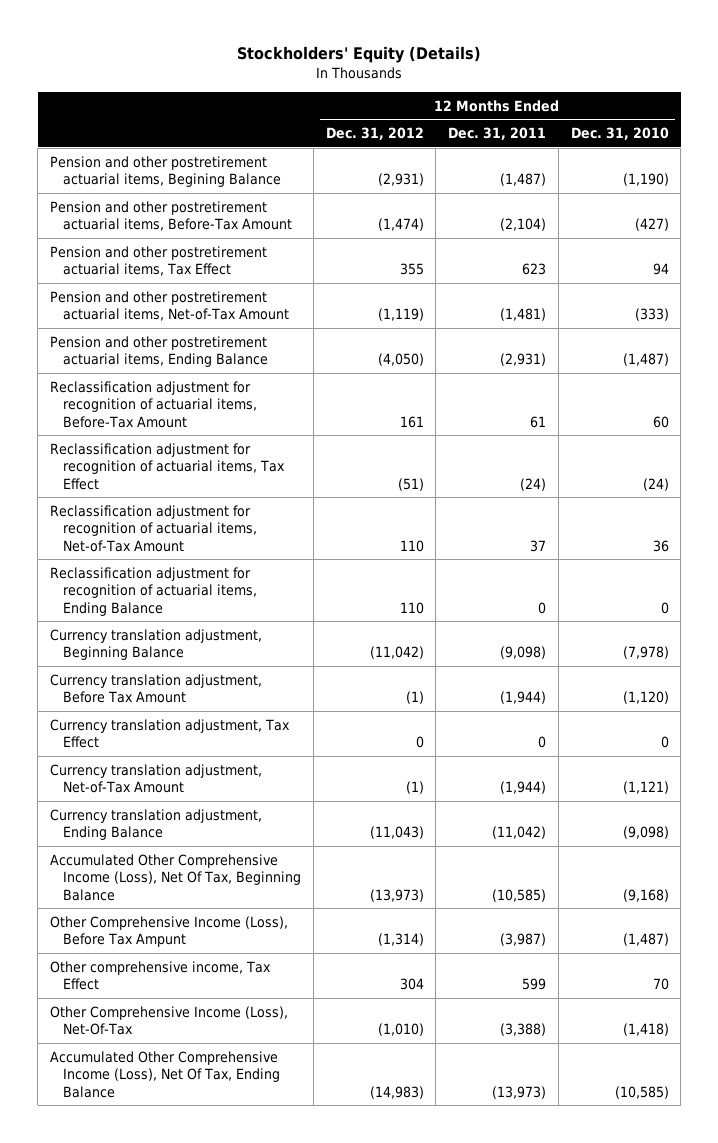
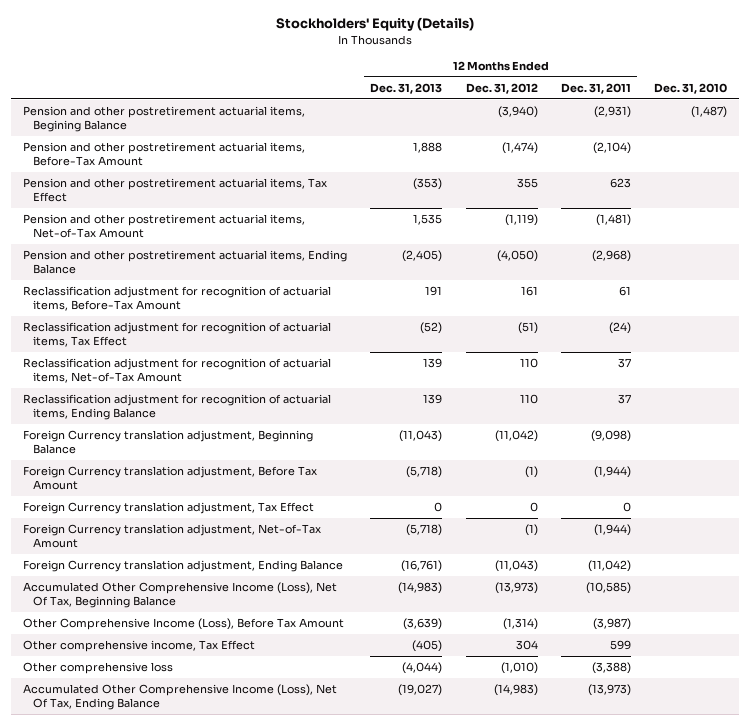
- | 12 Months Ended Dec. 31, 2012 | 12 Months Ended Dec. 31, 2011 | 12 Months Ended Dec. 31, 2010
+ | 12 Months Ended Dec. 31, 2013 | 12 Months Ended Dec. 31, 2012 | 12 Months Ended Dec. 31, 2011 | Dec. 31, 2010
- Pension and other postretirement actuarial items, Begining Balance | (2,931) | (1,487) | (1,190)
+ Pension and other postretirement actuarial items, Begining Balance | | (3,940) | (2,931) | (1,487)
- Pension and other postretirement actuarial items, Ending Balance | (4,050) | (2,931) | (1,487)
+ Pension and other postretirement actuarial items, Ending Balance | (2,405) | (4,050) | (2,968) |
- Reclassification adjustment for recognition of actuarial items, Ending Balance | 110 | 0 | 0
- Currency translation adjustment, Beginning Balance | (11,042) | (9,098) | (7,978)
- Currency translation adjustment, Before Tax Amount | (1) | (1,944) | (1,120)
- Currency translation adjustment, Tax Effect | 0 | 0 | 0
- Currency translation adjustment, Net-of-Tax Amount | (1) | (1,944) | (1,121)
- Currency translation adjustment, Ending Balance | (11,043) | (11,042) | (9,098)
+ Reclassification adjustment for recognition of actuarial items, Ending Balance | 139 | 110 | 37 |
+ Foreign Currency translation adjustment, Beginning Balance | (11,043) | (11,042) | (9,098) |
+ Foreign Currency translation adjustment, Before Tax Amount | (5,718) | (1) | (1,944) |
+ Foreign Currency translation adjustment, Tax Effect | 0 | 0 | 0 |
+ Foreign Currency translation adjustment, Net-of-Tax Amount | (5,718) | (1) | (1,944) |
+ Foreign Currency translation adjustment, Ending Balance | (16,761) | (11,043) | (11,042) |
- Other Comprehensive Income (Loss), Before Tax Ampunt | (1,314) | (3,987) | (1,487)
+ Other Comprehensive Income (Loss), Before Tax Amount | (3,639) | (1,314) | (3,987) |
- Other Comprehensive Income (Loss), Net-Of-Tax | (1,010) | (3,388) | (1,418)
+ Other comprehensive loss | (4,044) | (1,010) | (3,388) |

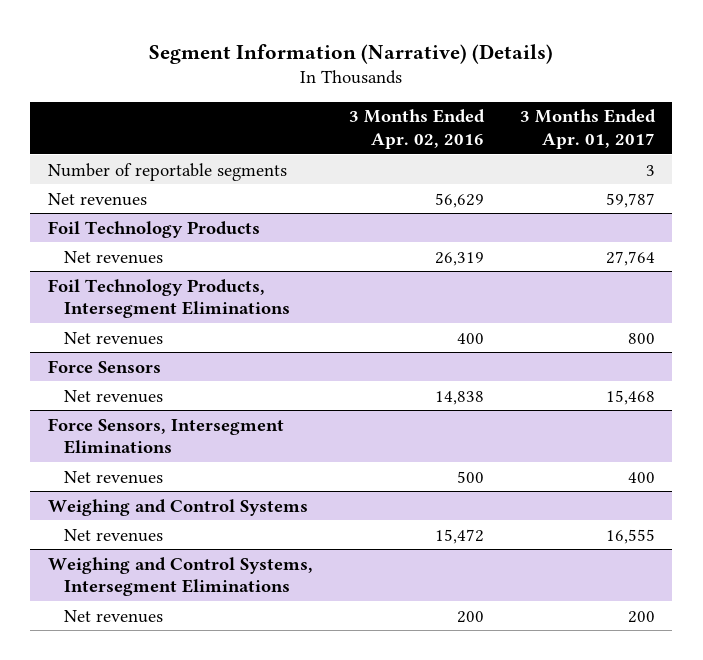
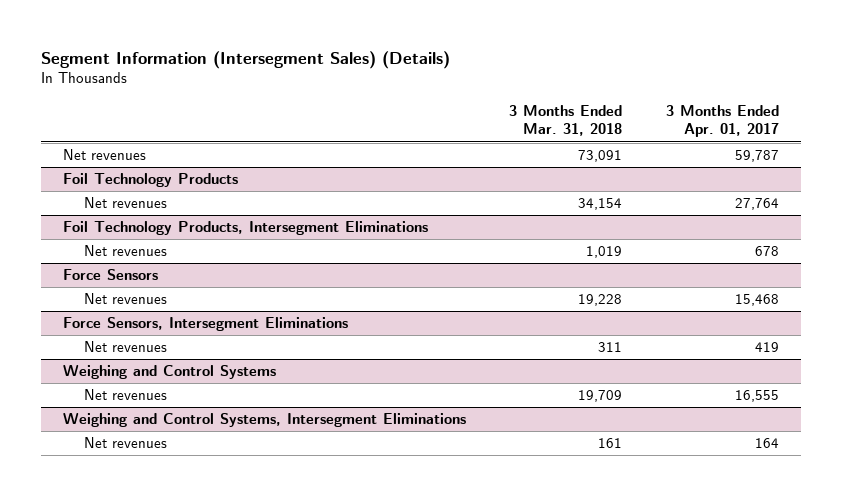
- Segment Information (Narrative) (Details)
+ Segment Information (Intersegment Sales) (Details)
- | 3 Months Ended Apr. 02, 2016 | 3 Months Ended Apr. 01, 2017
+ | 3 Months Ended Mar. 31, 2018 | 3 Months Ended Apr. 01, 2017
- Number of reportable segments | | 3
@ Foil Technology Products, Intersegment Eliminations
- Net revenues | 400 | 800
+ Net revenues | 1,019 | 678
@ Force Sensors, Intersegment Eliminations
- Net revenues | 500 | 400
+ Net revenues | 311 | 419
@ Weighing and Control Systems, Intersegment Eliminations
- Net revenues | 200 | 200
+ Net revenues | 161 | 164

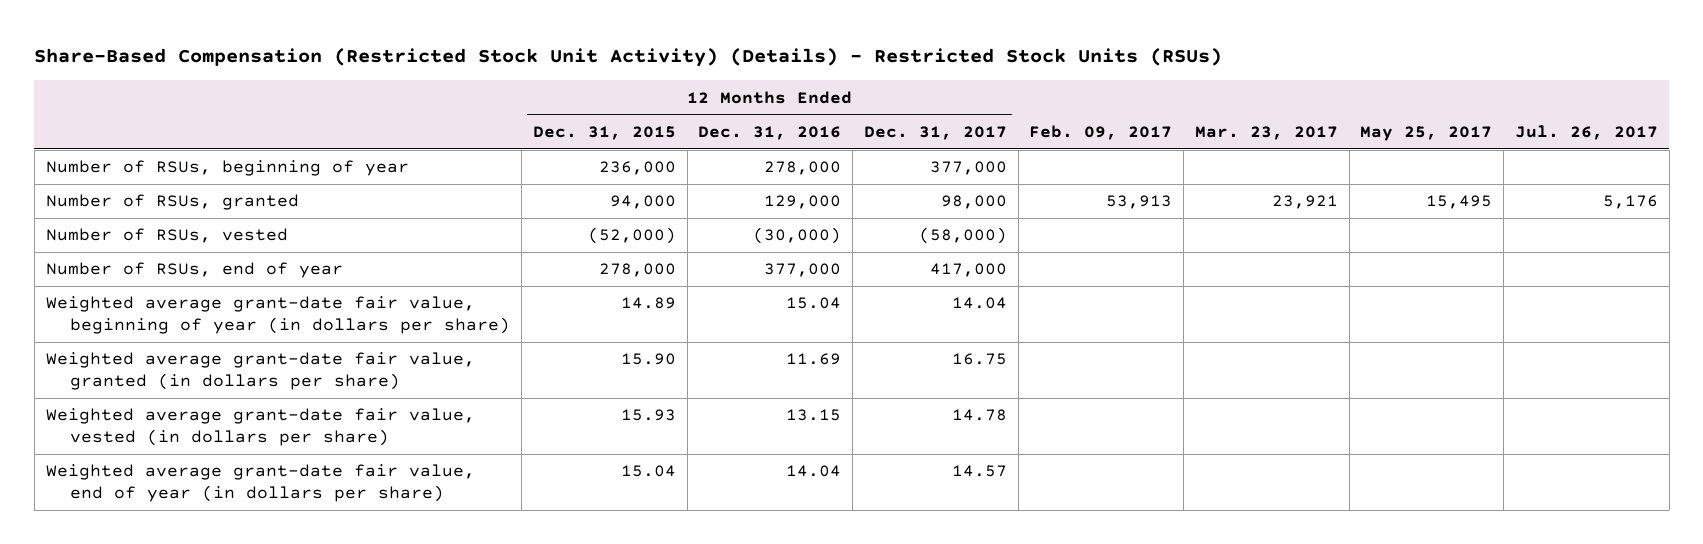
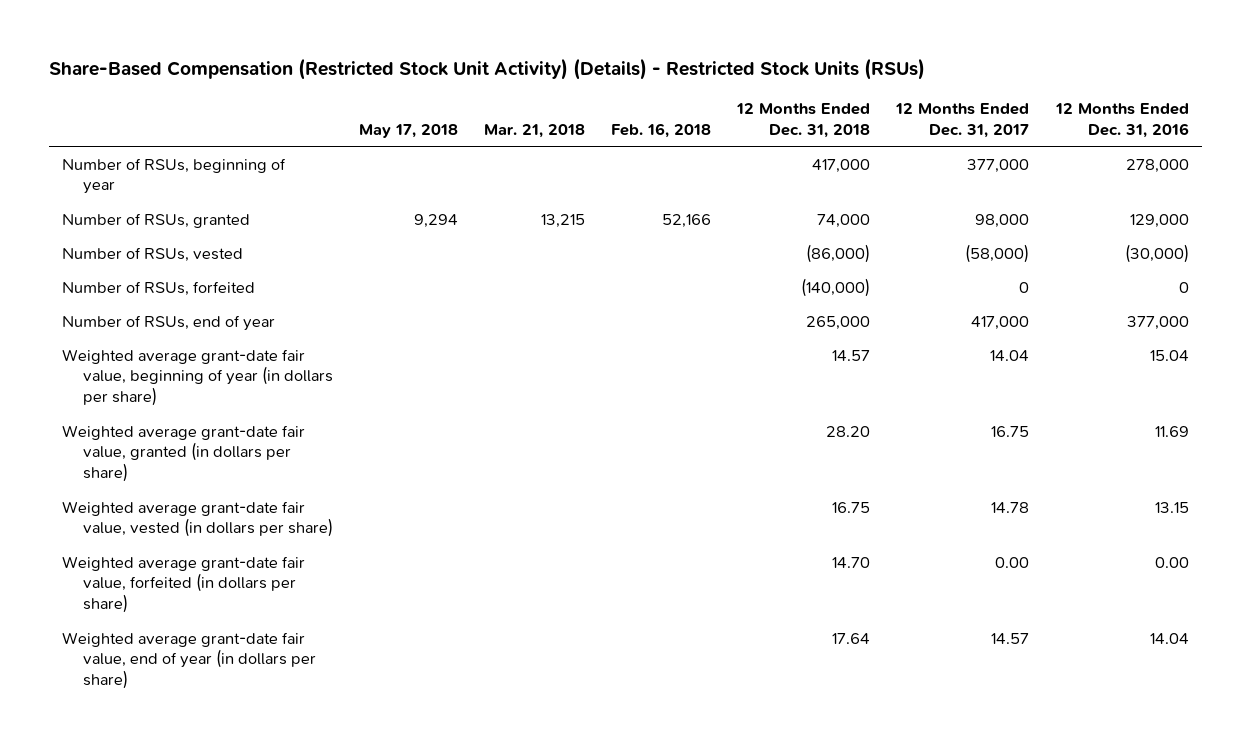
- | 12 Months Ended Dec. 31, 2015 | 12 Months Ended Dec. 31, 2016 | 12 Months Ended Dec. 31, 2017 | Feb. 09, 2017 | Mar. 23, 2017 | May 25, 2017 | Jul. 26, 2017
+ | May 17, 2018 | Mar. 21, 2018 | Feb. 16, 2018 | 12 Months Ended Dec. 31, 2018 | 12 Months Ended Dec. 31, 2017 | 12 Months Ended Dec. 31, 2016
+ Number of RSUs, forfeited | | | | (140,000) | 0 | 0
+ Weighted average grant-date fair value, forfeited (in dollars per share) | | | | 14.70 | 0.00 | 0.00

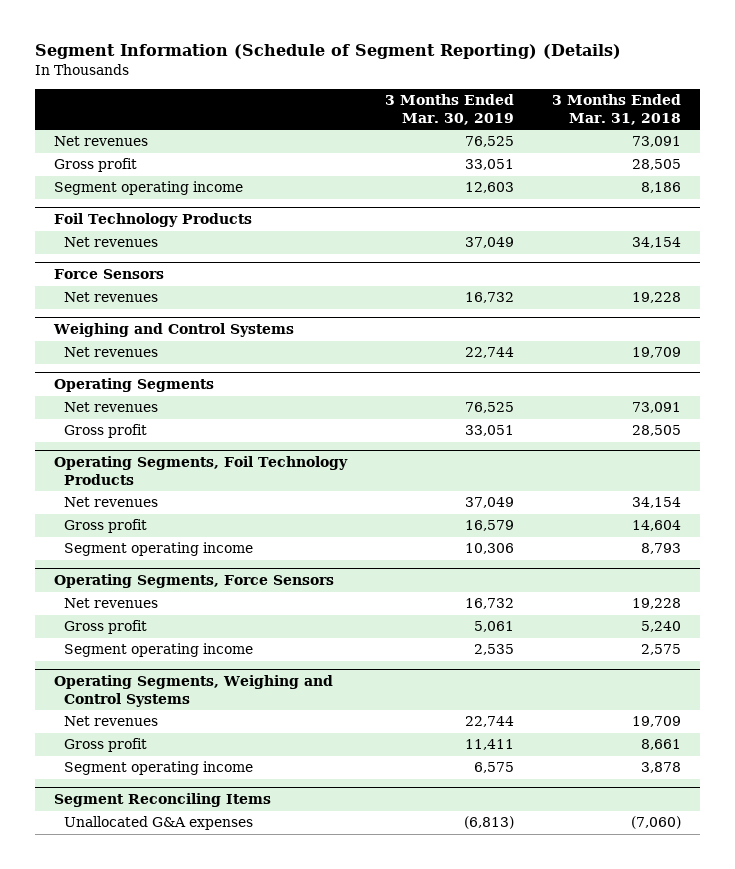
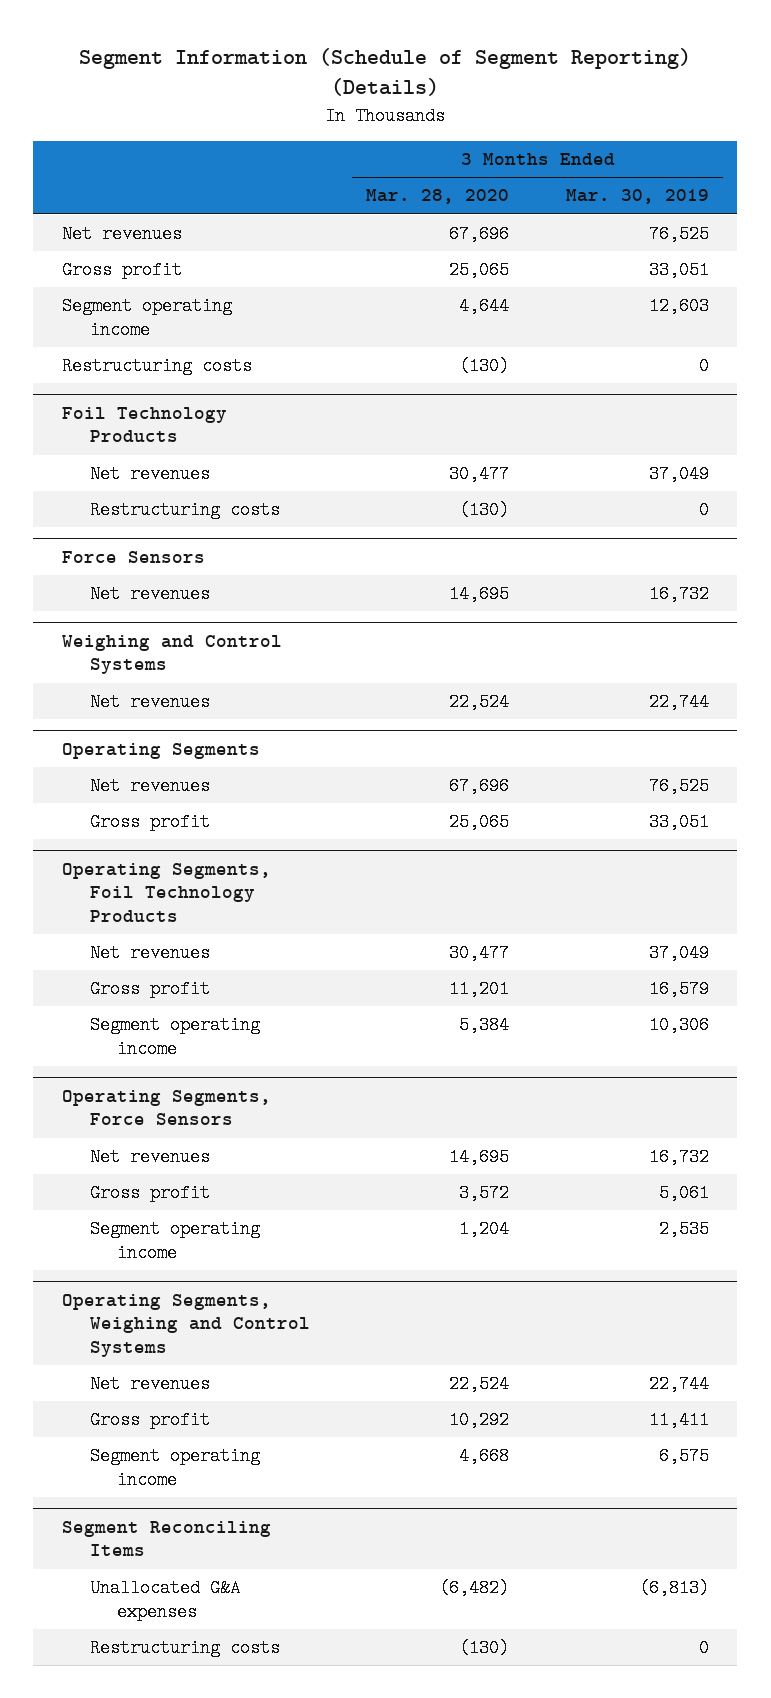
- | 3 Months Ended Mar. 30, 2019 | 3 Months Ended Mar. 31, 2018
+ | 3 Months Ended Mar. 28, 2020 | 3 Months Ended Mar. 30, 2019
+ Restructuring costs | (130) | 0
@ Foil Technology Products
+ Restructuring costs | (130) | 0
@ Segment Reconciling Items
+ Restructuring costs | (130) | 0

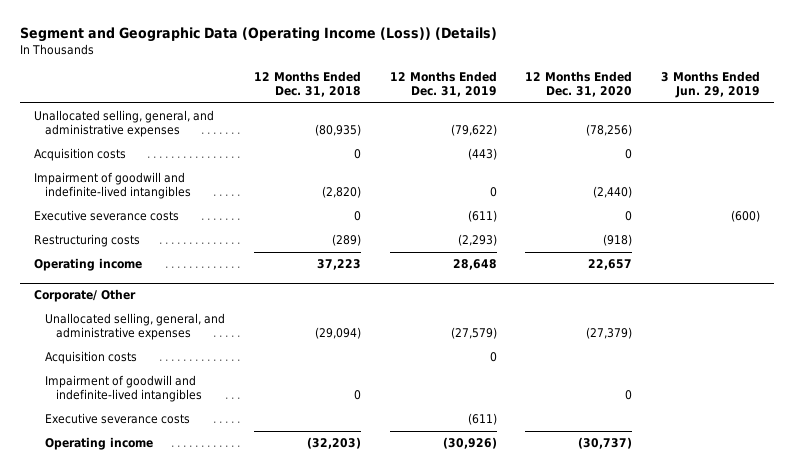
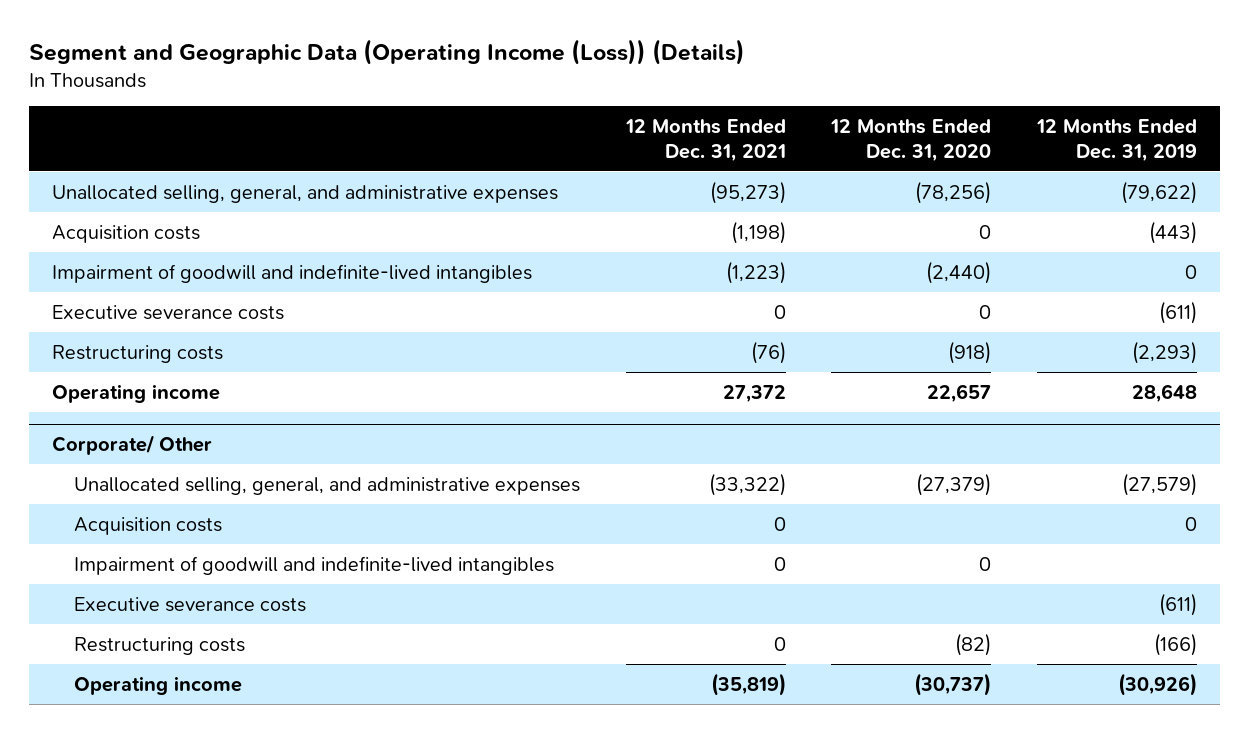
- | 12 Months Ended Dec. 31, 2018 | 12 Months Ended Dec. 31, 2019 | 12 Months Ended Dec. 31, 2020 | 3 Months Ended Jun. 29, 2019
+ | 12 Months Ended Dec. 31, 2021 | 12 Months Ended Dec. 31, 2020 | 12 Months Ended Dec. 31, 2019
@ Corporate/ Other
+ Restructuring costs | 0 | (82) | (166)

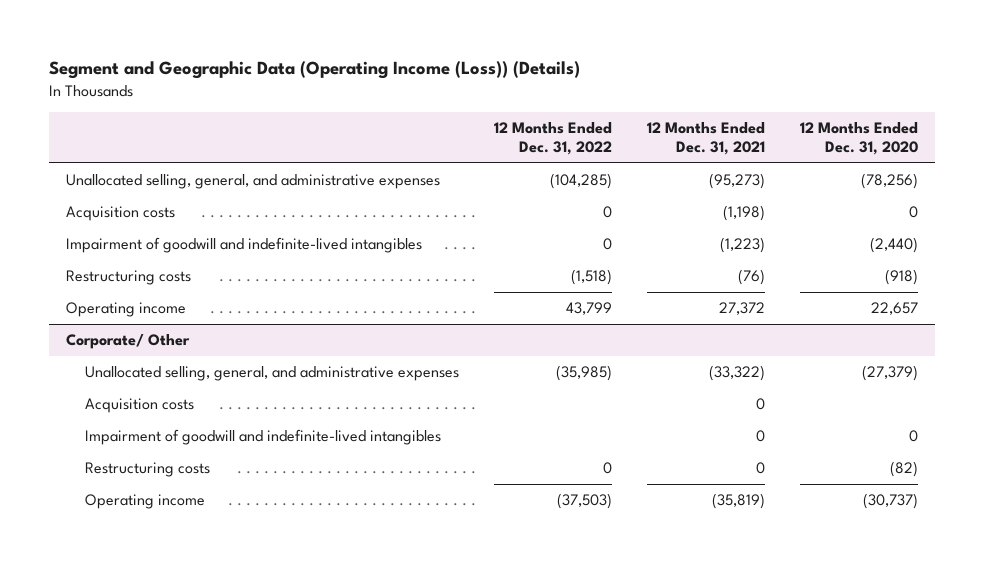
- | 12 Months Ended Dec. 31, 2021 | 12 Months Ended Dec. 31, 2020 | 12 Months Ended Dec. 31, 2019
+ | 12 Months Ended Dec. 31, 2022 | 12 Months Ended Dec. 31, 2021 | 12 Months Ended Dec. 31, 2020
- Executive severance costs | 0 | 0 | (611)
@ Corporate/ Other
- Executive severance costs | | | (611)

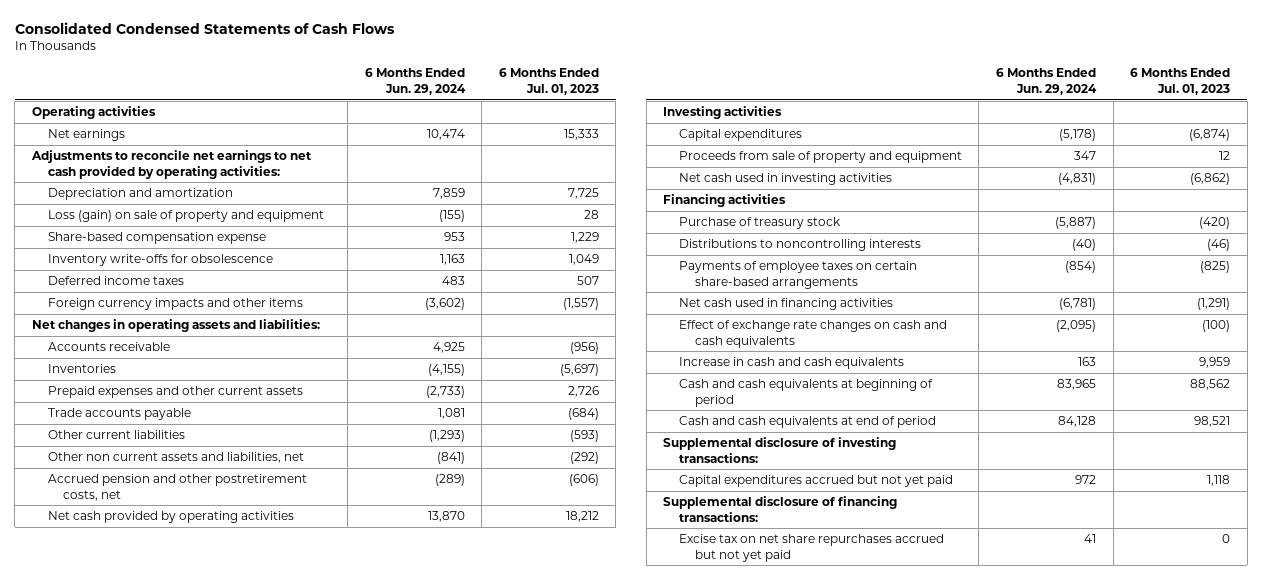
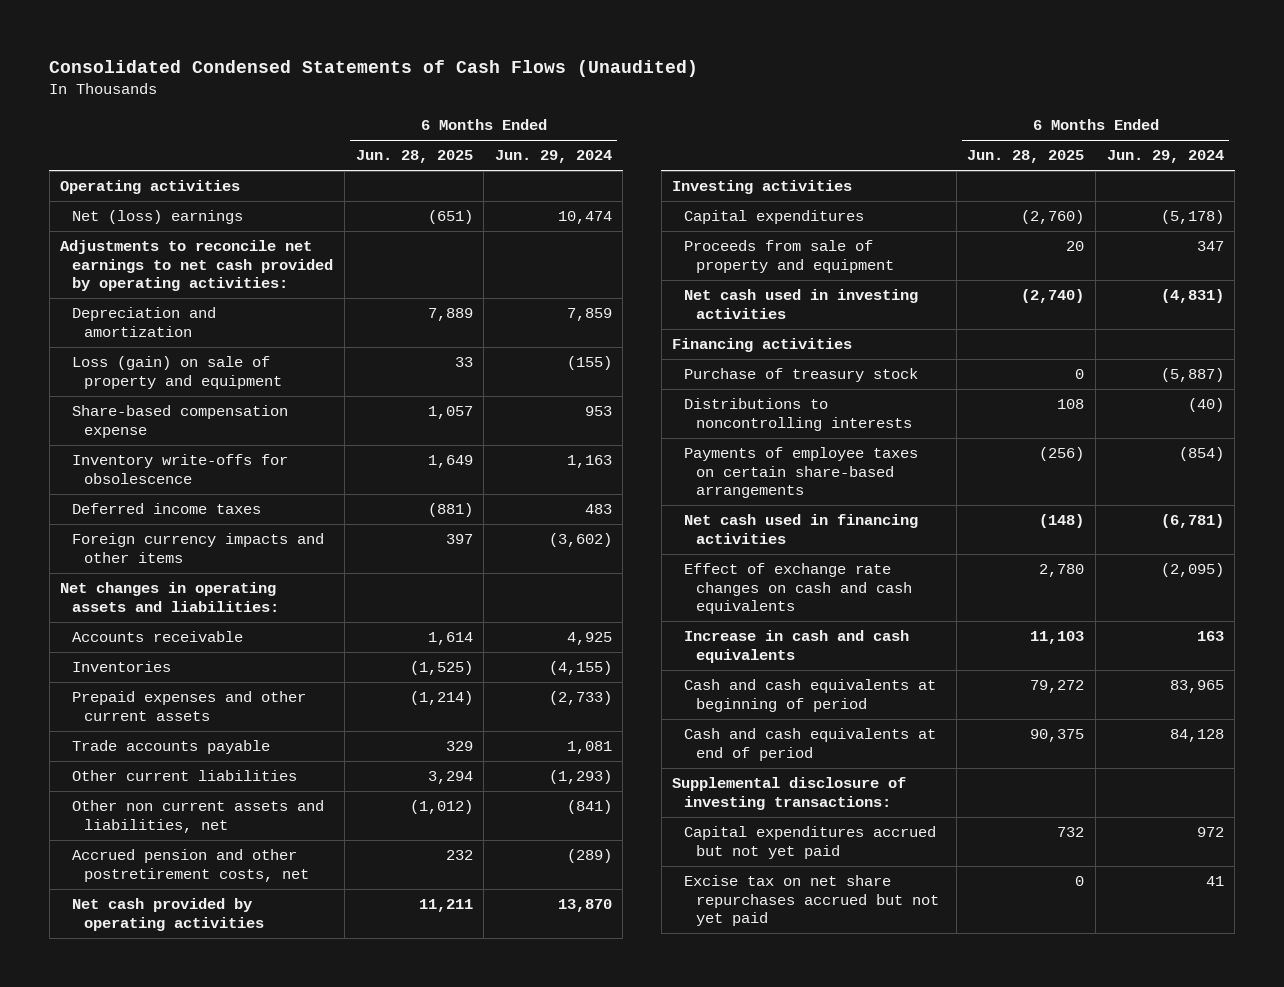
- Consolidated Condensed Statements of Cash Flows
+ Consolidated Condensed Statements of Cash Flows (Unaudited)
- | 6 Months Ended Jun. 29, 2024 | 6 Months Ended Jul. 01, 2023
+ | 6 Months Ended Jun. 28, 2025 | 6 Months Ended Jun. 29, 2024
- Net earnings | 10,474 | 15,333
+ Net (loss) earnings | (651) | 10,474
- Supplemental disclosure of financing transactions:

